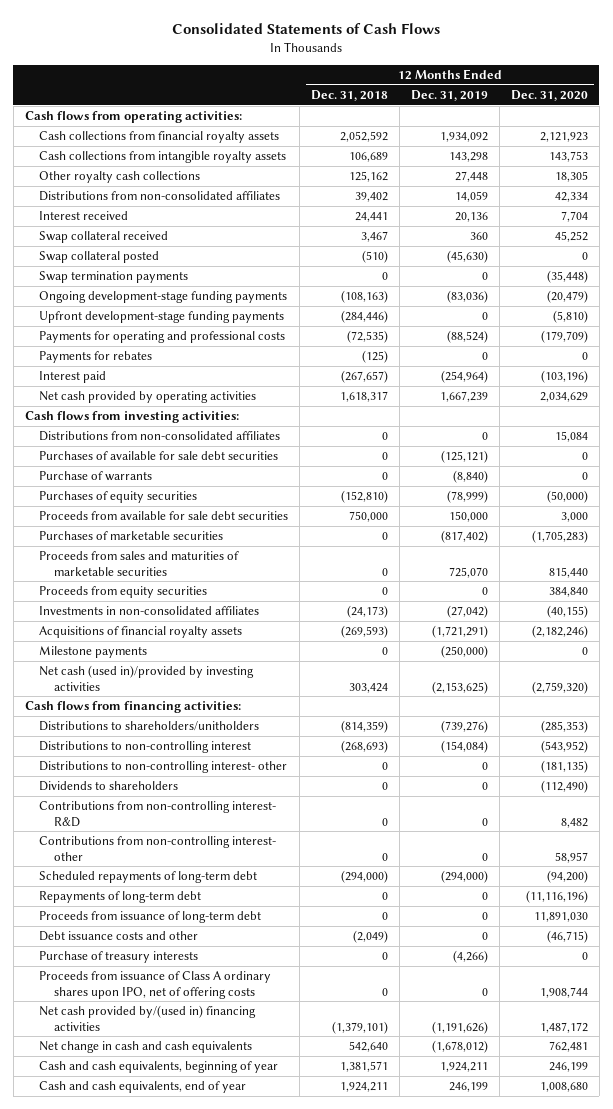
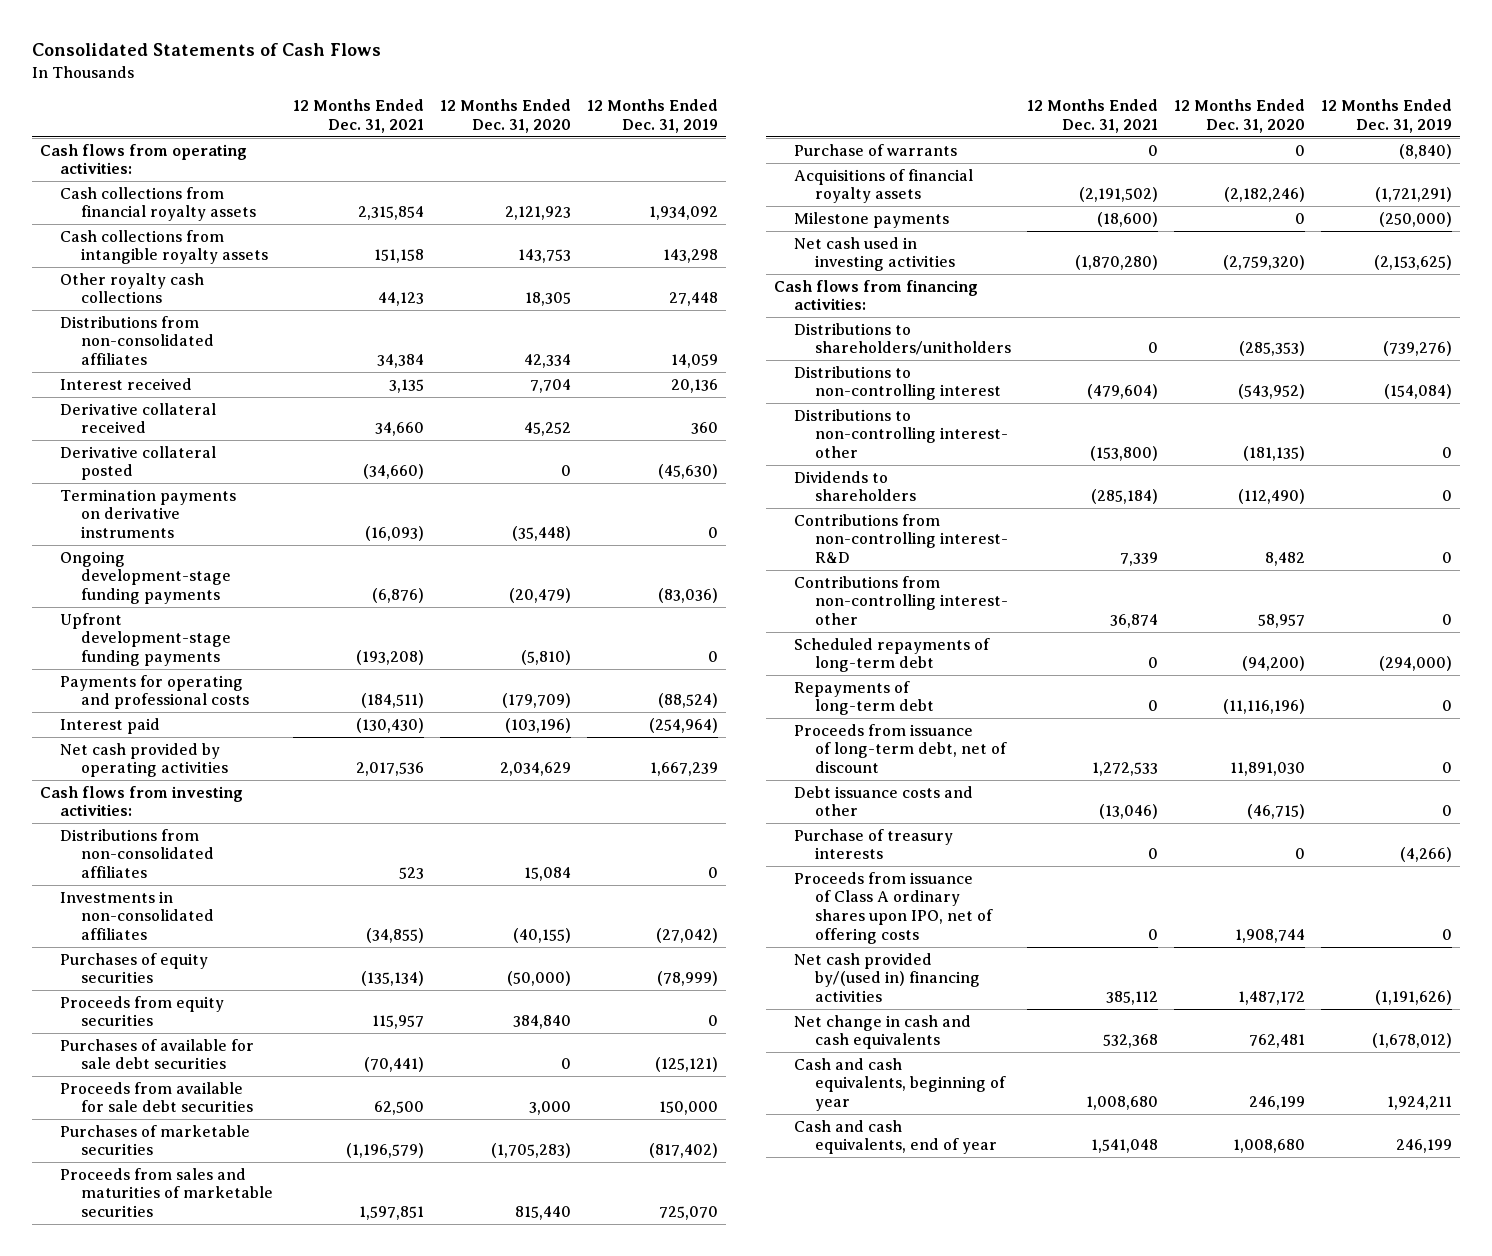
- | 12 Months Ended Dec. 31, 2018 | 12 Months Ended Dec. 31, 2019 | 12 Months Ended Dec. 31, 2020
+ | 12 Months Ended Dec. 31, 2021 | 12 Months Ended Dec. 31, 2020 | 12 Months Ended Dec. 31, 2019
- Swap collateral received | 3,467 | 360 | 45,252
- Swap collateral posted | (510) | (45,630) | 0
- Swap termination payments | 0 | 0 | (35,448)
+ Derivative collateral received | 34,660 | 45,252 | 360
+ Derivative collateral posted | (34,660) | 0 | (45,630)
+ Termination payments on derivative instruments | (16,093) | (35,448) | 0
- Payments for rebates | (125) | 0 | 0
moved up: Investments in non-consolidated affiliates | (34,855) | (40,155) | (27,042)
moved up: Proceeds from equity securities | 115,957 | 384,840 | 0
moved down: Purchases of available for sale debt securities | (70,441) | 0 | (125,121)
moved down: Purchase of warrants | 0 | 0 | (8,840)
- Net cash (used in)/provided by investing activities | 303,424 | (2,153,625) | (2,759,320)
+ Net cash used in investing activities | (1,870,280) | (2,759,320) | (2,153,625)
- Proceeds from issuance of long-term debt | 0 | 0 | 11,891,030
+ Proceeds from issuance of long-term debt, net of discount | 1,272,533 | 11,891,030 | 0

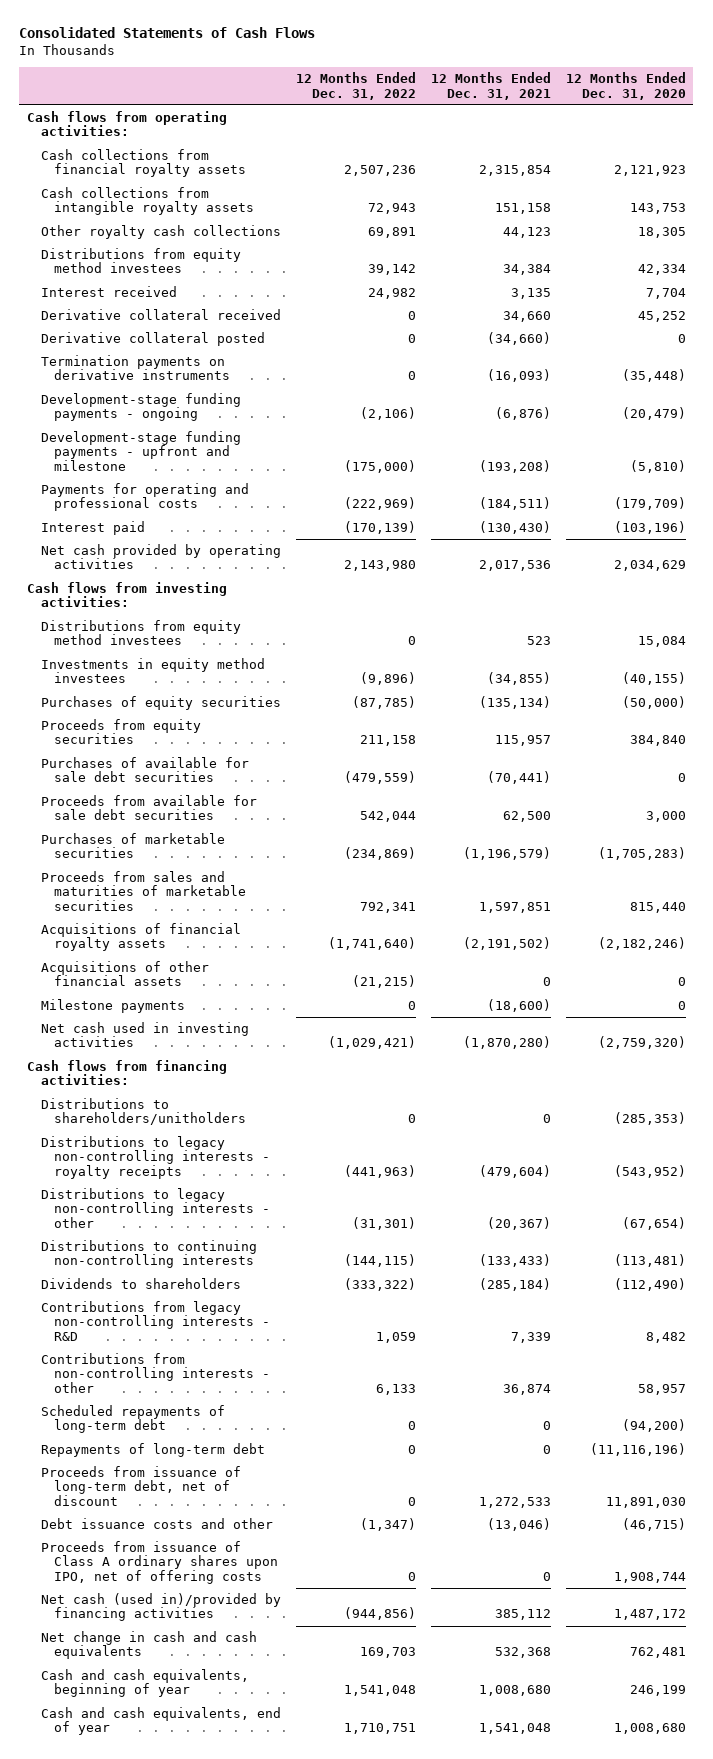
- | 12 Months Ended Dec. 31, 2021 | 12 Months Ended Dec. 31, 2020 | 12 Months Ended Dec. 31, 2019
+ | 12 Months Ended Dec. 31, 2022 | 12 Months Ended Dec. 31, 2021 | 12 Months Ended Dec. 31, 2020
- Distributions from non-consolidated affiliates | 34,384 | 42,334 | 14,059
+ Distributions from equity method investees | 39,142 | 34,384 | 42,334
- Ongoing development-stage funding payments | (6,876) | (20,479) | (83,036)
- Upfront development-stage funding payments | (193,208) | (5,810) | 0
+ Development-stage funding payments - ongoing | (2,106) | (6,876) | (20,479)
+ Development-stage funding payments - upfront and milestone | (175,000) | (193,208) | (5,810)
- Distributions from non-consolidated affiliates | 523 | 15,084 | 0
- Investments in non-consolidated affiliates | (34,855) | (40,155) | (27,042)
+ Distributions from equity method investees | 0 | 523 | 15,084
+ Investments in equity method investees | (9,896) | (34,855) | (40,155)
- Purchase of warrants | 0 | 0 | (8,840)
+ Acquisitions of other financial assets | (21,215) | 0 | 0
- Distributions to non-controlling interest | (479,604) | (543,952) | (154,084)
- Distributions to non-controlling interest- other | (153,800) | (181,135) | 0
+ Distributions to legacy non-controlling interests - royalty receipts | (441,963) | (479,604) | (543,952)
+ Distributions to legacy non-controlling interests - other | (31,301) | (20,367) | (67,654)
+ Distributions to continuing non-controlling interests | (144,115) | (133,433) | (113,481)
- Contributions from non-controlling interest- R&D | 7,339 | 8,482 | 0
- Contributions from non-controlling interest- other | 36,874 | 58,957 | 0
+ Contributions from legacy non-controlling interests - R&D | 1,059 | 7,339 | 8,482
+ Contributions from non-controlling interests - other | 6,133 | 36,874 | 58,957
- Purchase of treasury interests | 0 | 0 | (4,266)
- Net cash provided by/(used in) financing activities | 385,112 | 1,487,172 | (1,191,626)
+ Net cash (used in)/provided by financing activities | (944,856) | 385,112 | 1,487,172

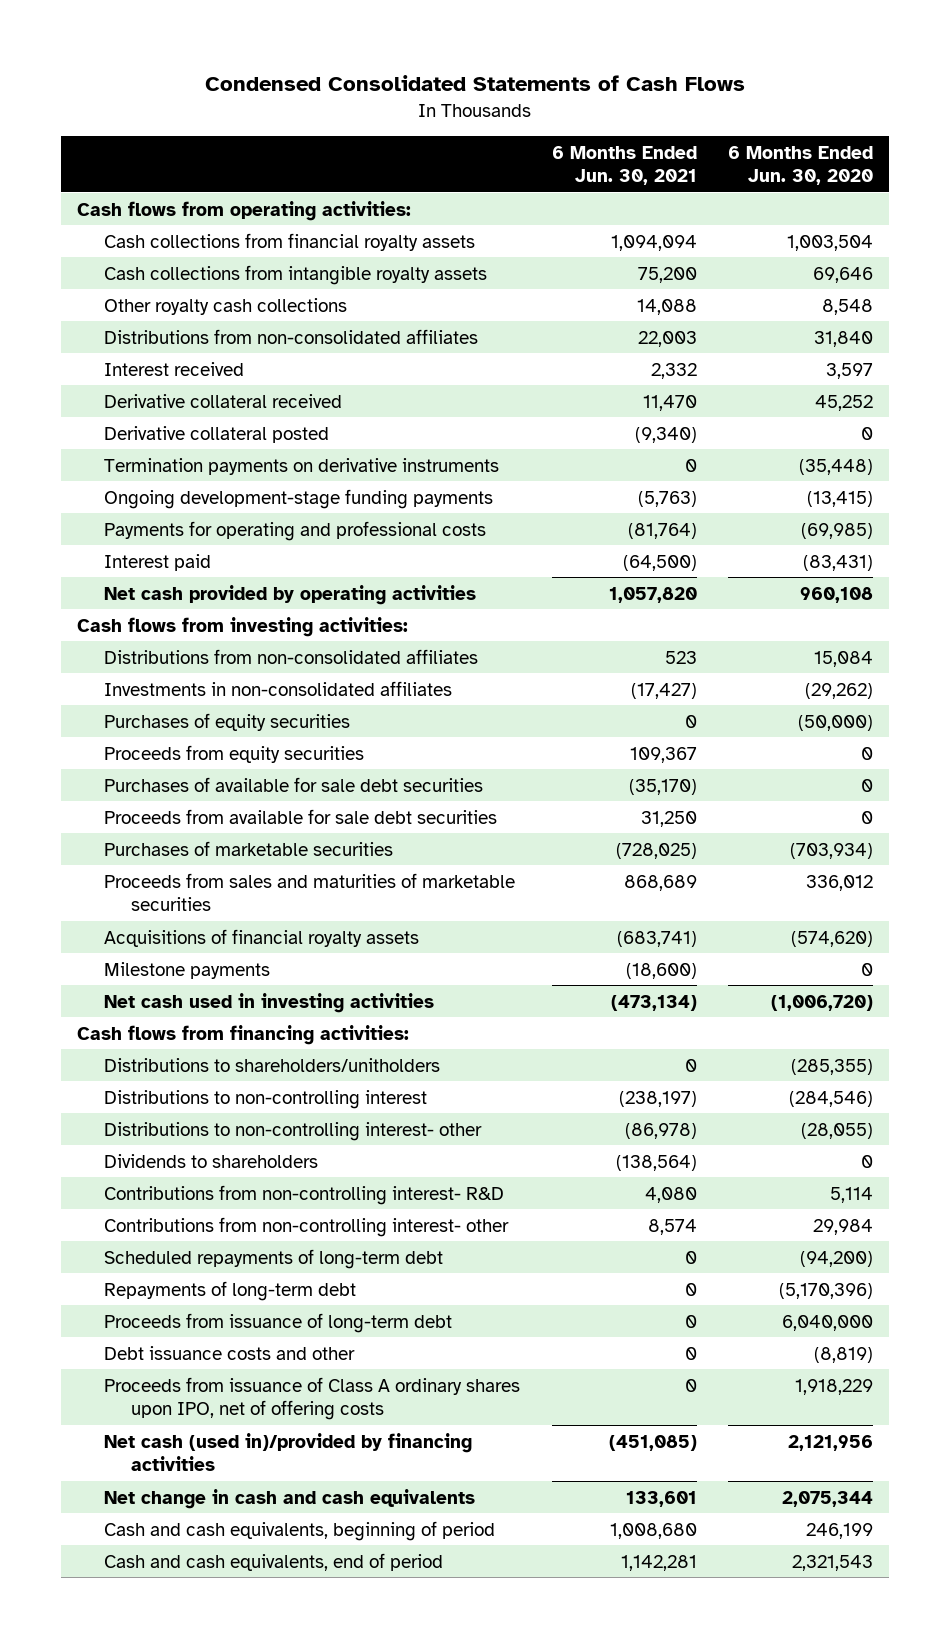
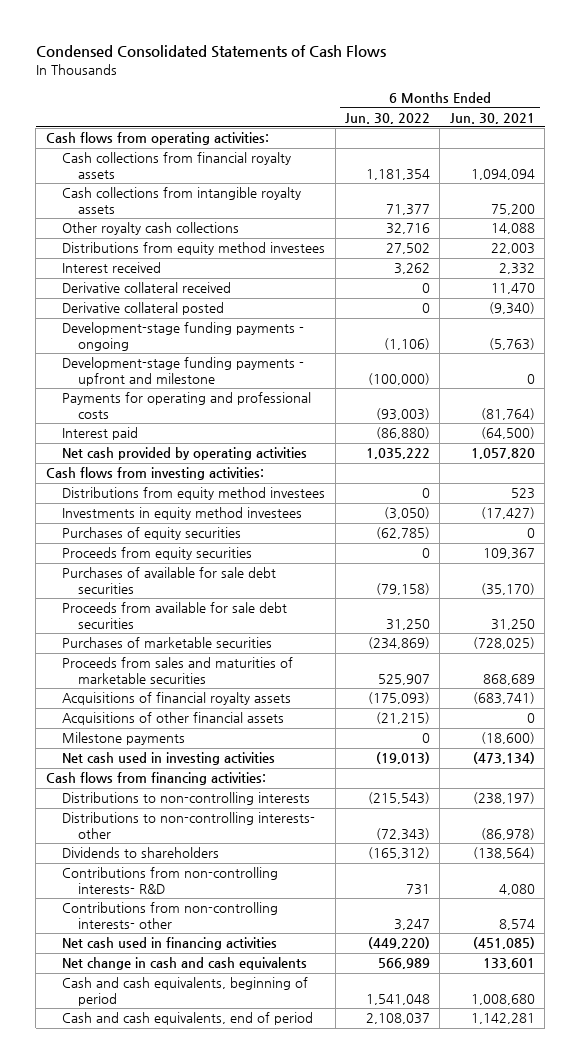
- | 6 Months Ended Jun. 30, 2021 | 6 Months Ended Jun. 30, 2020
+ | 6 Months Ended Jun. 30, 2022 | 6 Months Ended Jun. 30, 2021
- Distributions from non-consolidated affiliates | 22,003 | 31,840
+ Distributions from equity method investees | 27,502 | 22,003
- Termination payments on derivative instruments | 0 | (35,448)
- Ongoing development-stage funding payments | (5,763) | (13,415)
+ Development-stage funding payments - ongoing | (1,106) | (5,763)
+ Development-stage funding payments - upfront and milestone | (100,000) | 0
- Distributions from non-consolidated affiliates | 523 | 15,084
- Investments in non-consolidated affiliates | (17,427) | (29,262)
+ Distributions from equity method investees | 0 | 523
+ Investments in equity method investees | (3,050) | (17,427)
+ Acquisitions of other financial assets | (21,215) | 0
- Distributions to shareholders/unitholders | 0 | (285,355)
- Distributions to non-controlling interest | (238,197) | (284,546)
- Distributions to non-controlling interest- other | (86,978) | (28,055)
+ Distributions to non-controlling interests | (215,543) | (238,197)
+ Distributions to non-controlling interests- other | (72,343) | (86,978)
- Contributions from non-controlling interest- R&D | 4,080 | 5,114
- Contributions from non-controlling interest- other | 8,574 | 29,984
- Scheduled repayments of long-term debt | 0 | (94,200)
- Repayments of long-term debt | 0 | (5,170,396)
- Proceeds from issuance of long-term debt | 0 | 6,040,000
- Debt issuance costs and other | 0 | (8,819)
- Proceeds from issuance of Class A ordinary shares upon IPO, net of offering costs | 0 | 1,918,229
- Net cash (used in)/provided by financing activities | (451,085) | 2,121,956
+ Contributions from non-controlling interests- R&D | 731 | 4,080
+ Contributions from non-controlling interests- other | 3,247 | 8,574
+ Net cash used in financing activities | (449,220) | (451,085)

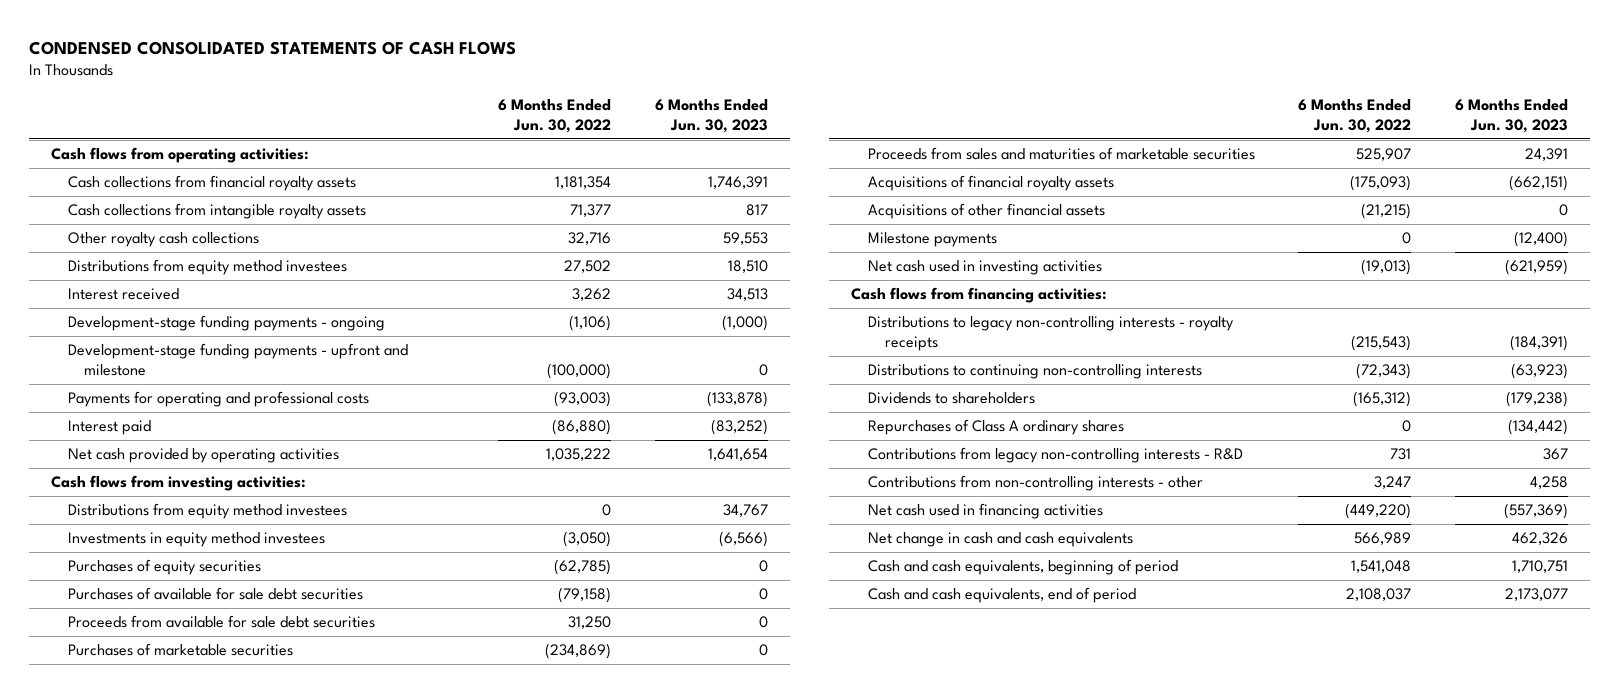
- Condensed Consolidated Statements of Cash Flows
+ CONDENSED CONSOLIDATED STATEMENTS OF CASH FLOWS
- | 6 Months Ended Jun. 30, 2022 | 6 Months Ended Jun. 30, 2021
+ | 6 Months Ended Jun. 30, 2022 | 6 Months Ended Jun. 30, 2023
- Derivative collateral received | 0 | 11,470
- Derivative collateral posted | 0 | (9,340)
- Proceeds from equity securities | 0 | 109,367
- Distributions to non-controlling interests | (215,543) | (238,197)
- Distributions to non-controlling interests- other | (72,343) | (86,978)
+ Distributions to legacy non-controlling interests - royalty receipts | (215,543) | (184,391)
+ Distributions to continuing non-controlling interests | (72,343) | (63,923)
- Contributions from non-controlling interests- R&D | 731 | 4,080
- Contributions from non-controlling interests- other | 3,247 | 8,574
+ Repurchases of Class A ordinary shares | 0 | (134,442)
+ Contributions from legacy non-controlling interests - R&D | 731 | 367
+ Contributions from non-controlling interests - other | 3,247 | 4,258

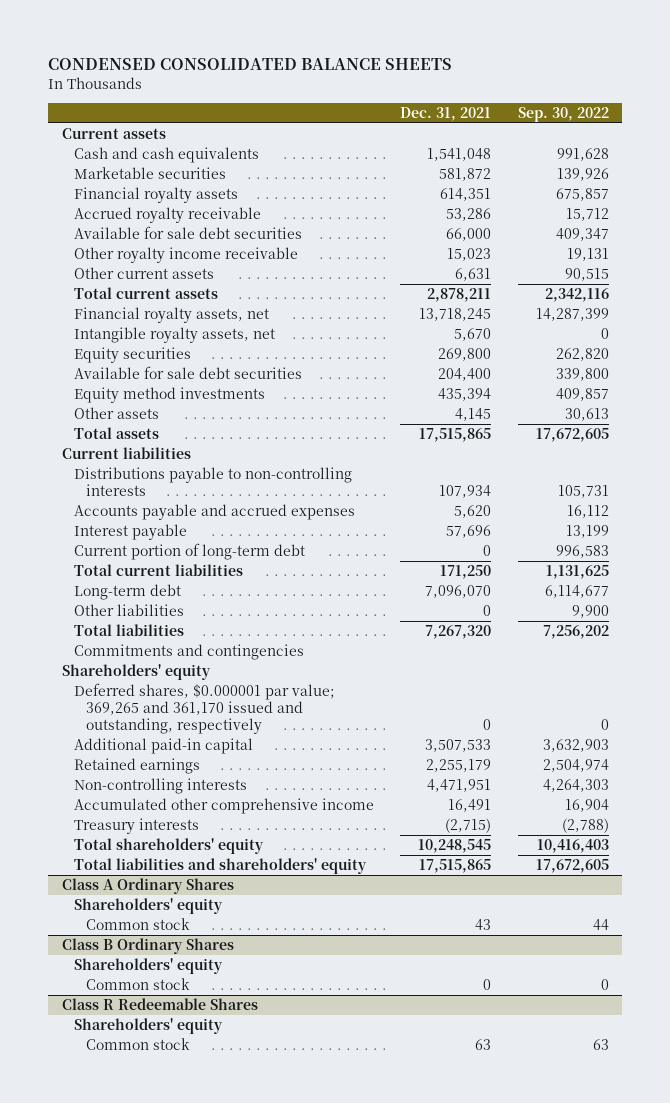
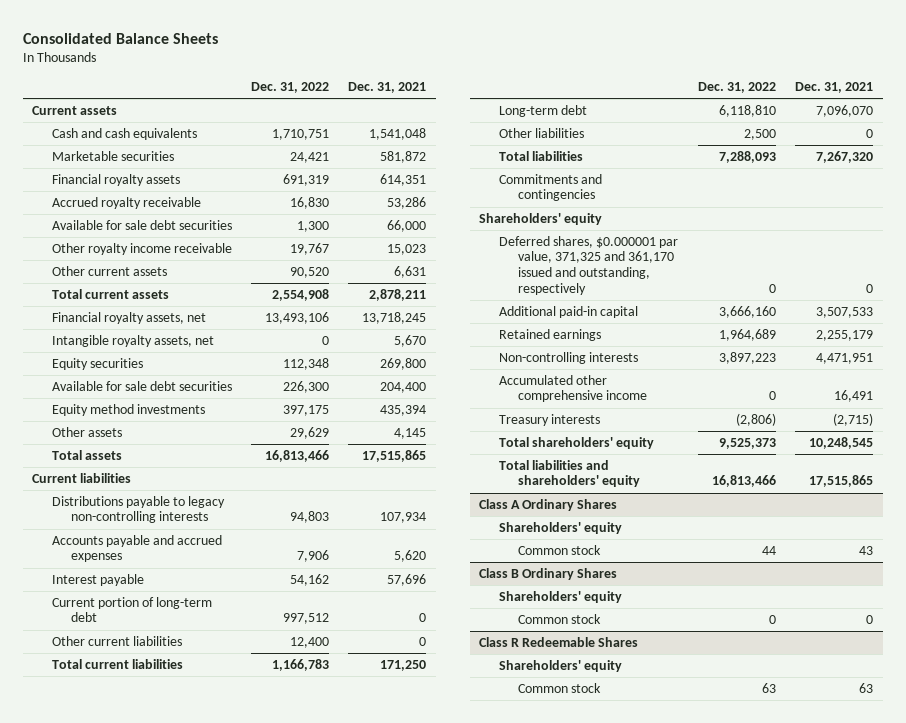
- CONDENSED CONSOLIDATED BALANCE SHEETS
+ Consolidated Balance Sheets
- | Dec. 31, 2021 | Sep. 30, 2022
+ | Dec. 31, 2022 | Dec. 31, 2021
- Distributions payable to non-controlling interests | 107,934 | 105,731
+ Distributions payable to legacy non-controlling interests | 94,803 | 107,934
+ Other current liabilities | 12,400 | 0
- Deferred shares, $0.000001 par value; 369,265 and 361,170 issued and outstanding, respectively | 0 | 0
+ Deferred shares, $0.000001 par value, 371,325 and 361,170 issued and outstanding, respectively | 0 | 0

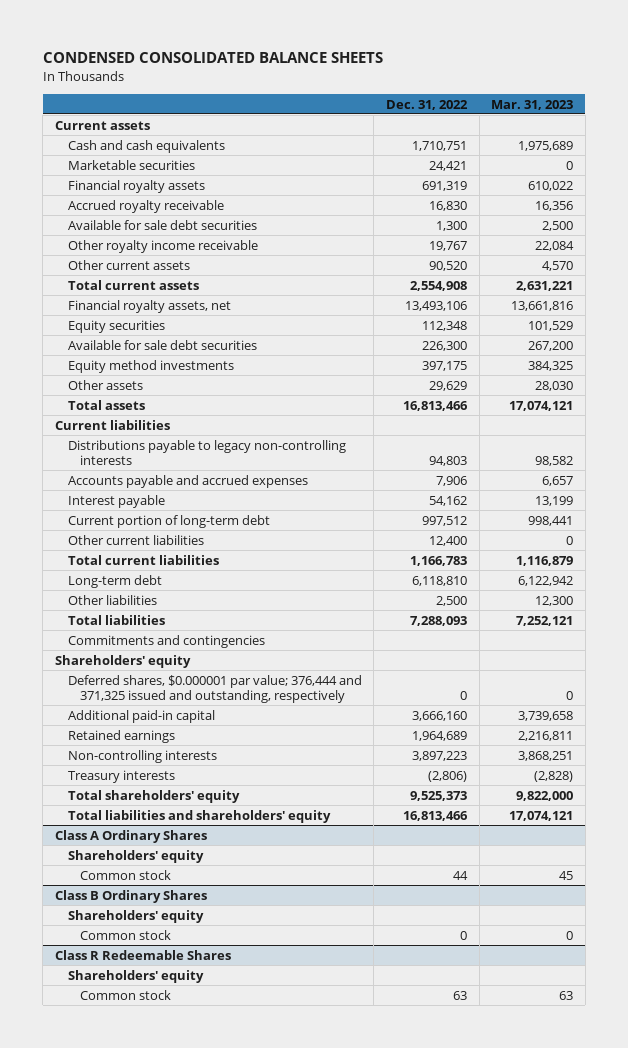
- Consolidated Balance Sheets
+ CONDENSED CONSOLIDATED BALANCE SHEETS
- | Dec. 31, 2022 | Dec. 31, 2021
+ | Dec. 31, 2022 | Mar. 31, 2023
- Intangible royalty assets, net | 0 | 5,670
- Deferred shares, $0.000001 par value, 371,325 and 361,170 issued and outstanding, respectively | 0 | 0
+ Deferred shares, $0.000001 par value; 376,444 and 371,325 issued and outstanding, respectively | 0 | 0
- Accumulated other comprehensive income | 0 | 16,491

